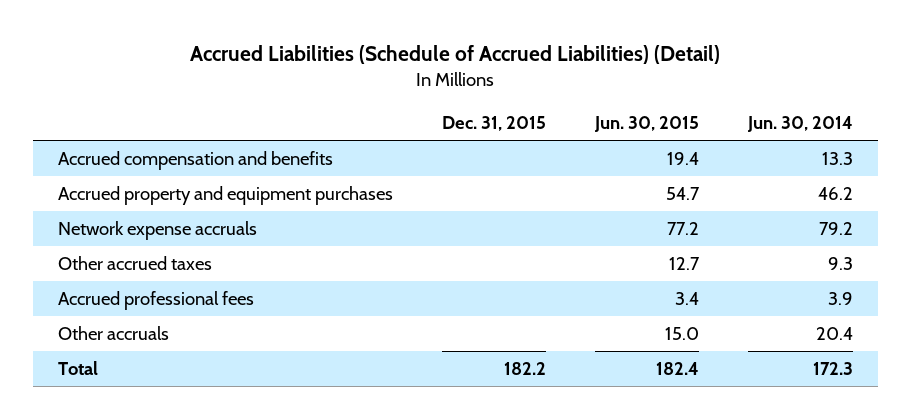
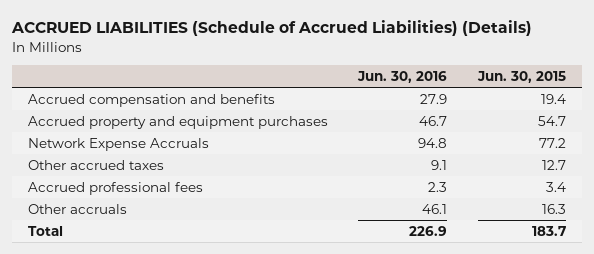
- Accrued Liabilities (Schedule of Accrued Liabilities) (Detail)
+ ACCRUED LIABILITIES (Schedule of Accrued Liabilities) (Details)
- | Dec. 31, 2015 | Jun. 30, 2015 | Jun. 30, 2014
+ | Jun. 30, 2016 | Jun. 30, 2015
- Network expense accruals | | 77.2 | 79.2
+ Network Expense Accruals | 94.8 | 77.2
- Other accruals | | 15.0 | 20.4
- Total | 182.2 | 182.4 | 172.3
+ Other accruals | 46.1 | 16.3
+ Total | 226.9 | 183.7

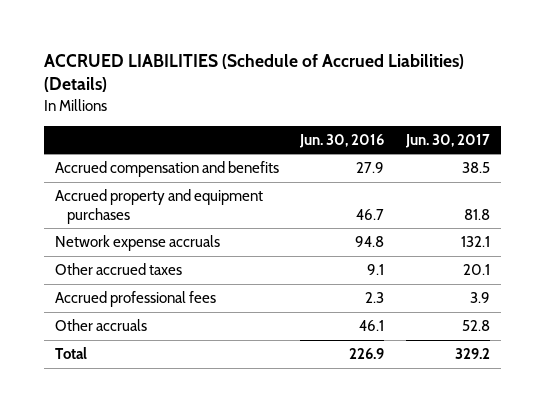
- | Jun. 30, 2016 | Jun. 30, 2015
+ | Jun. 30, 2016 | Jun. 30, 2017
- Network Expense Accruals | 94.8 | 77.2
+ Network expense accruals | 94.8 | 132.1

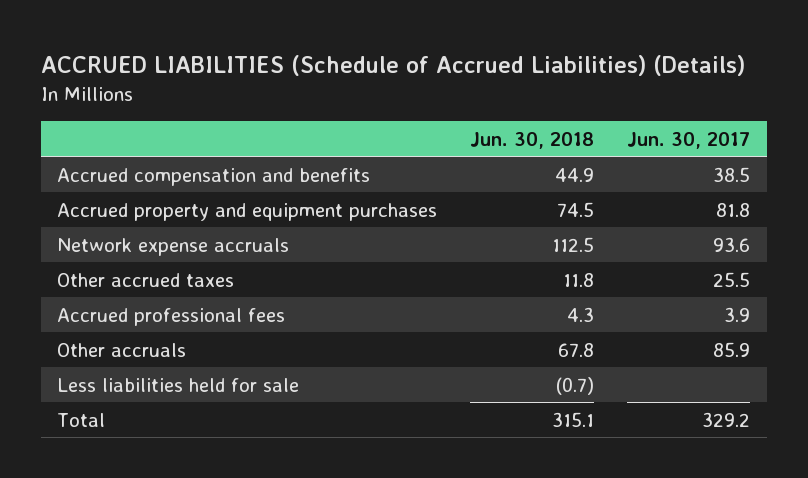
- | Jun. 30, 2016 | Jun. 30, 2017
+ | Jun. 30, 2018 | Jun. 30, 2017
- Network expense accruals | 94.8 | 132.1
- Other accrued taxes | 9.1 | 20.1
+ Network expense accruals | 112.5 | 93.6
+ Other accrued taxes | 11.8 | 25.5
- Other accruals | 46.1 | 52.8
+ Other accruals | 67.8 | 85.9
+ Less liabilities held for sale | (0.7) |

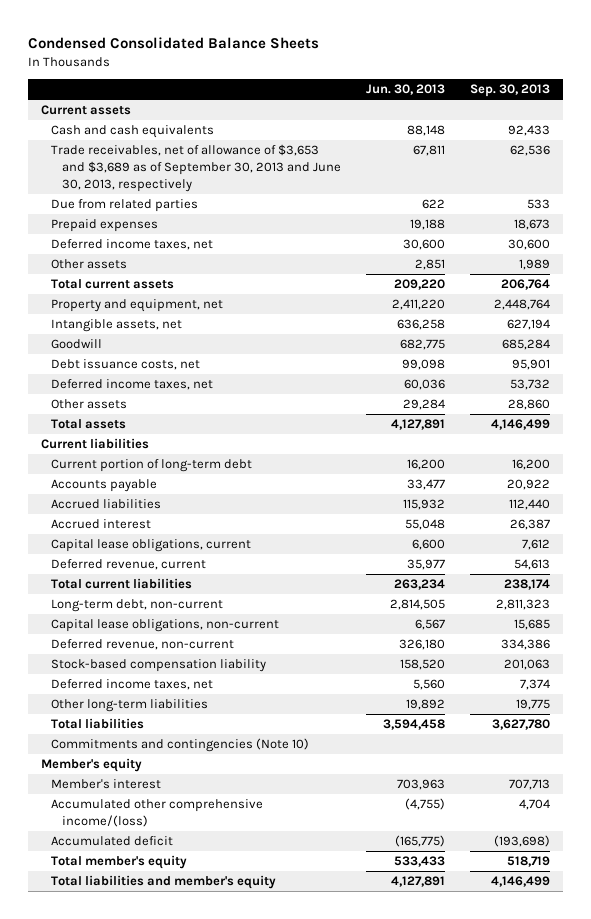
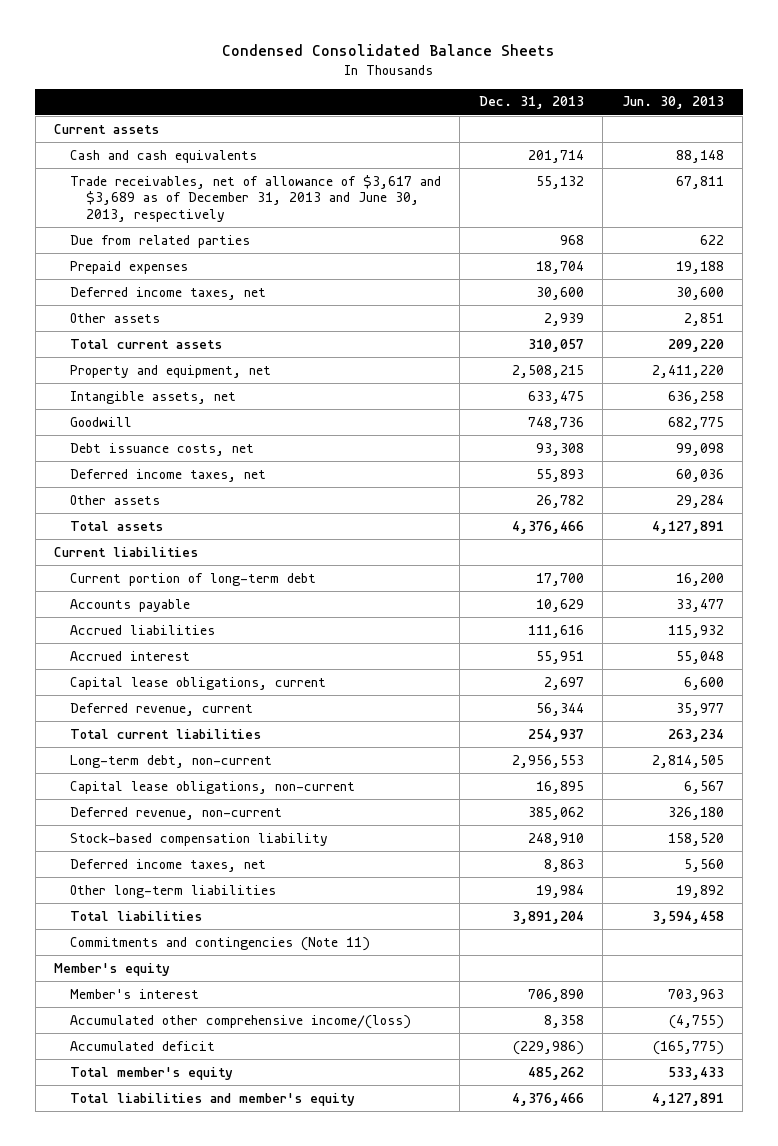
- | Jun. 30, 2013 | Sep. 30, 2013
+ | Dec. 31, 2013 | Jun. 30, 2013
- Trade receivables, net of allowance of $3,653 and $3,689 as of September 30, 2013 and June 30, 2013, respectively | 67,811 | 62,536
+ Trade receivables, net of allowance of $3,617 and $3,689 as of December 31, 2013 and June 30, 2013, respectively | 55,132 | 67,811
- Commitments and contingencies (Note 10)
+ Commitments and contingencies (Note 11)

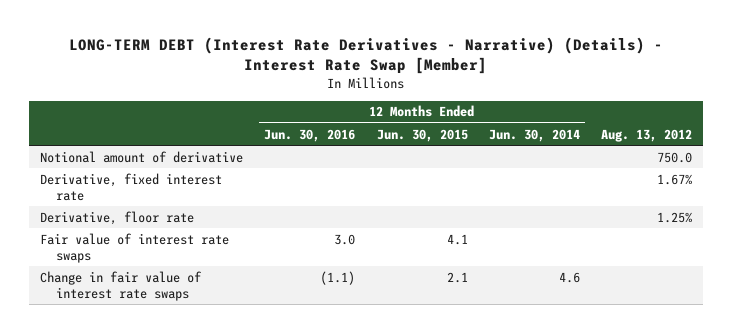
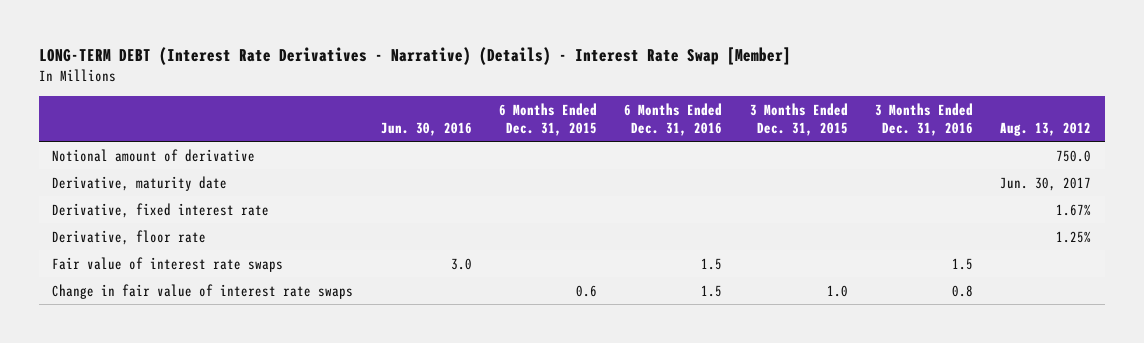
- | 12 Months Ended Jun. 30, 2016 | 12 Months Ended Jun. 30, 2015 | 12 Months Ended Jun. 30, 2014 | Aug. 13, 2012
+ | Jun. 30, 2016 | 6 Months Ended Dec. 31, 2015 | 6 Months Ended Dec. 31, 2016 | 3 Months Ended Dec. 31, 2015 | 3 Months Ended Dec. 31, 2016 | Aug. 13, 2012
+ Derivative, maturity date | | | | | | Jun. 30, 2017

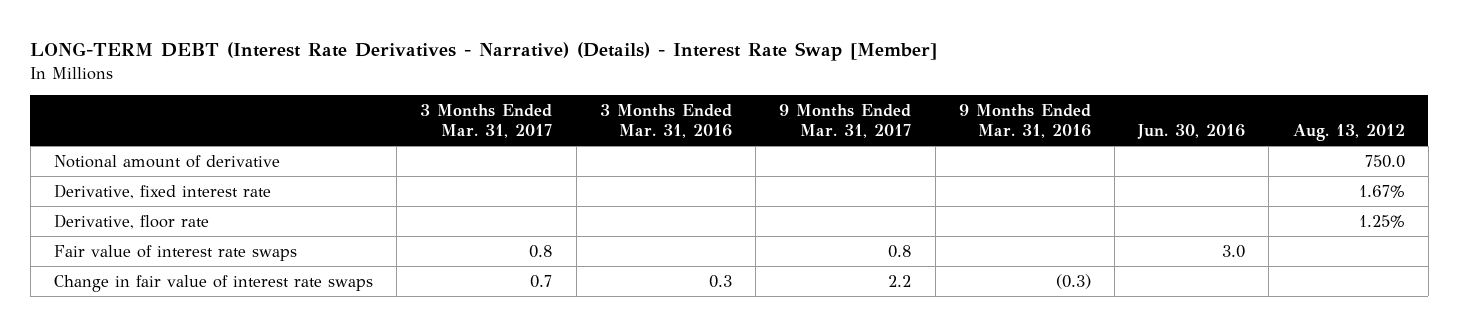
- | Jun. 30, 2016 | 6 Months Ended Dec. 31, 2015 | 6 Months Ended Dec. 31, 2016 | 3 Months Ended Dec. 31, 2015 | 3 Months Ended Dec. 31, 2016 | Aug. 13, 2012
+ | 3 Months Ended Mar. 31, 2017 | 3 Months Ended Mar. 31, 2016 | 9 Months Ended Mar. 31, 2017 | 9 Months Ended Mar. 31, 2016 | Jun. 30, 2016 | Aug. 13, 2012
- Derivative, maturity date | | | | | | Jun. 30, 2017

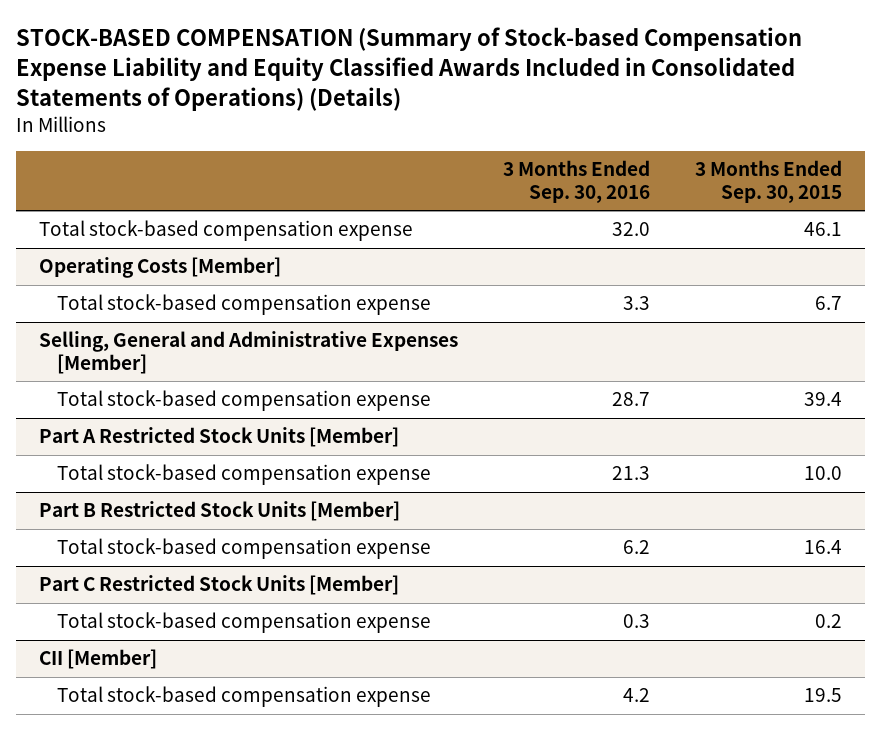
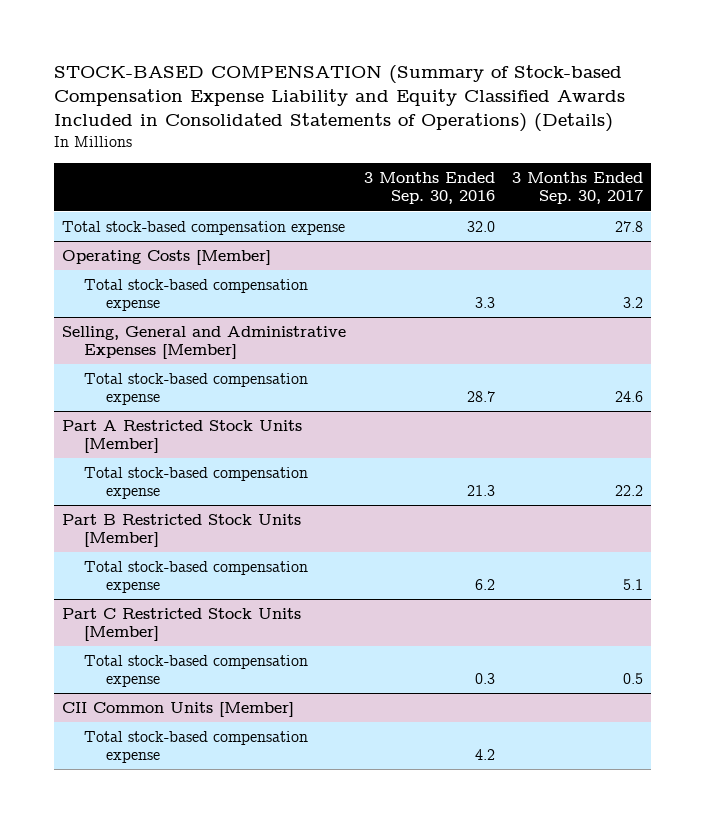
- | 3 Months Ended Sep. 30, 2016 | 3 Months Ended Sep. 30, 2015
+ | 3 Months Ended Sep. 30, 2016 | 3 Months Ended Sep. 30, 2017
- CII [Member]
+ CII Common Units [Member]

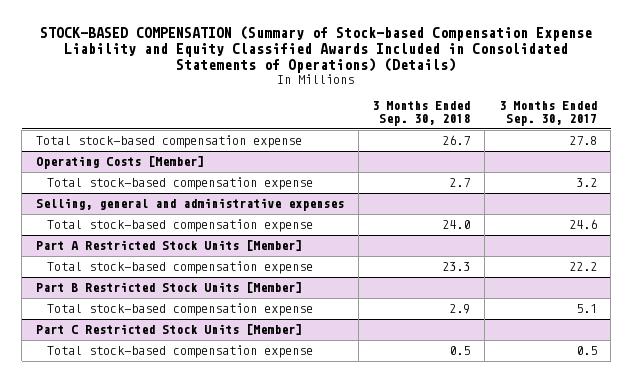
- | 3 Months Ended Sep. 30, 2016 | 3 Months Ended Sep. 30, 2017
+ | 3 Months Ended Sep. 30, 2018 | 3 Months Ended Sep. 30, 2017
- Selling, General and Administrative Expenses [Member]
+ Selling, general and administrative expenses
- CII Common Units [Member]
- Total stock-based compensation expense | 4.2 |

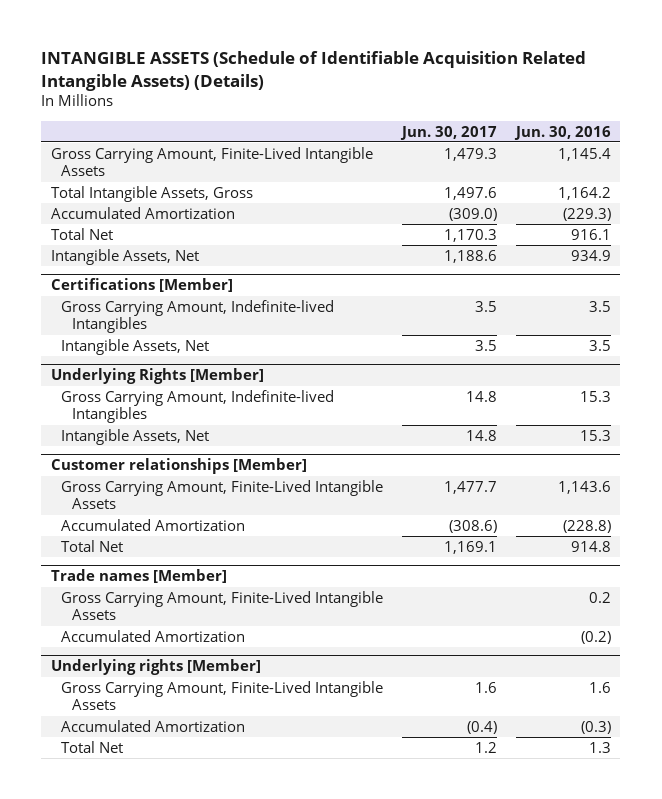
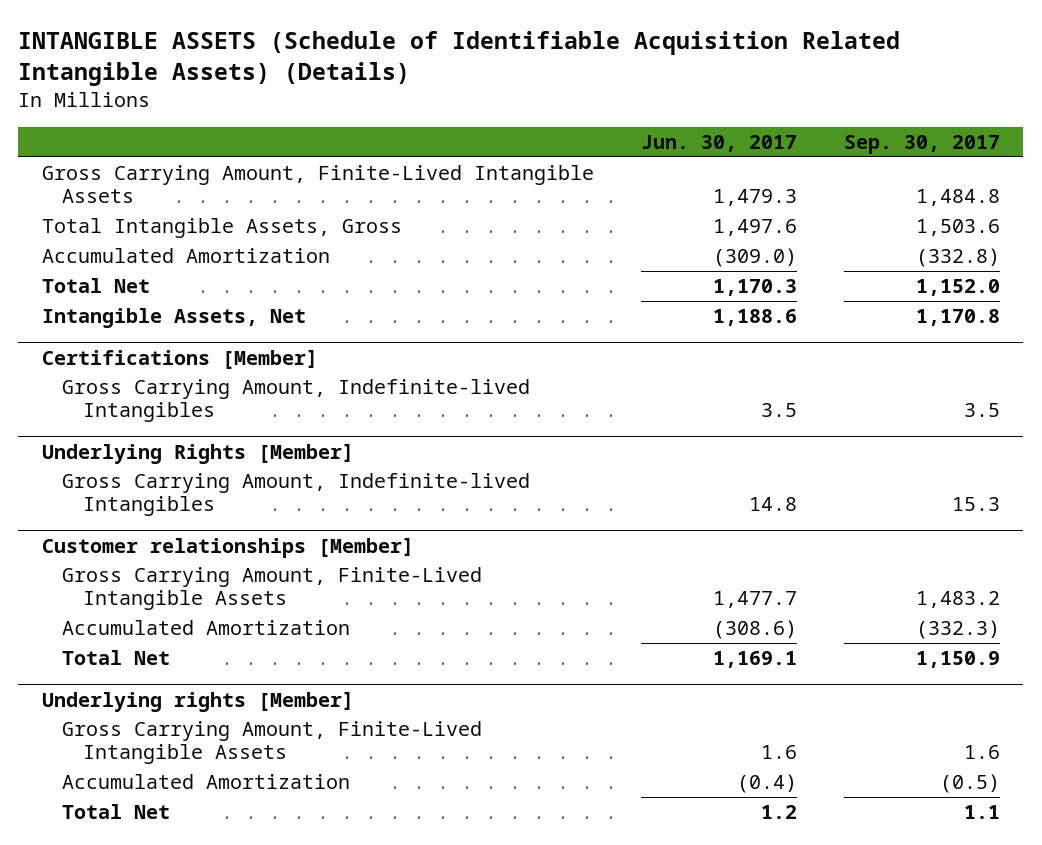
- | Jun. 30, 2017 | Jun. 30, 2016
+ | Jun. 30, 2017 | Sep. 30, 2017
@ Certifications [Member]
- Intangible Assets, Net | 3.5 | 3.5
@ Underlying Rights [Member]
- Intangible Assets, Net | 14.8 | 15.3
- Trade names [Member]
- Gross Carrying Amount, Finite-Lived Intangible Assets | | 0.2
- Accumulated Amortization | | (0.2)

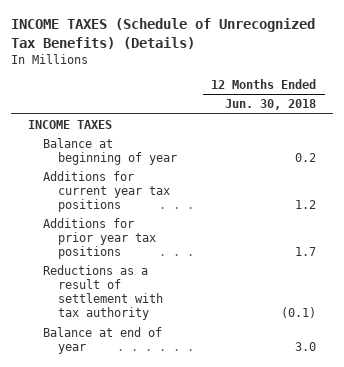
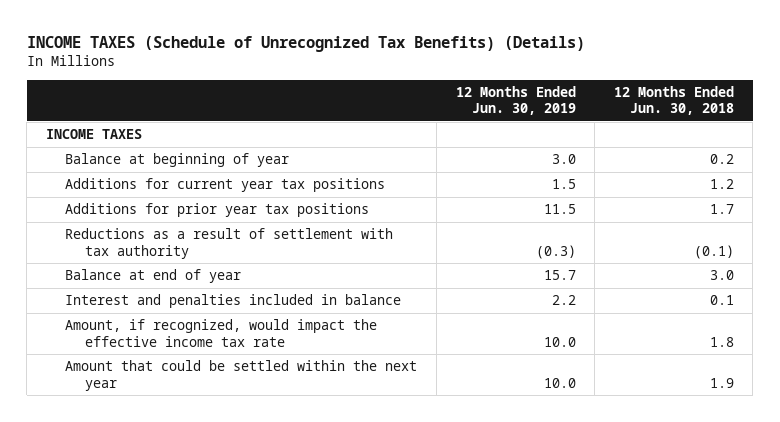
- | 12 Months Ended Jun. 30, 2018
+ | 12 Months Ended Jun. 30, 2019 | 12 Months Ended Jun. 30, 2018
+ Interest and penalties included in balance | 2.2 | 0.1
+ Amount, if recognized, would impact the effective income tax rate | 10.0 | 1.8
+ Amount that could be settled within the next year | 10.0 | 1.9

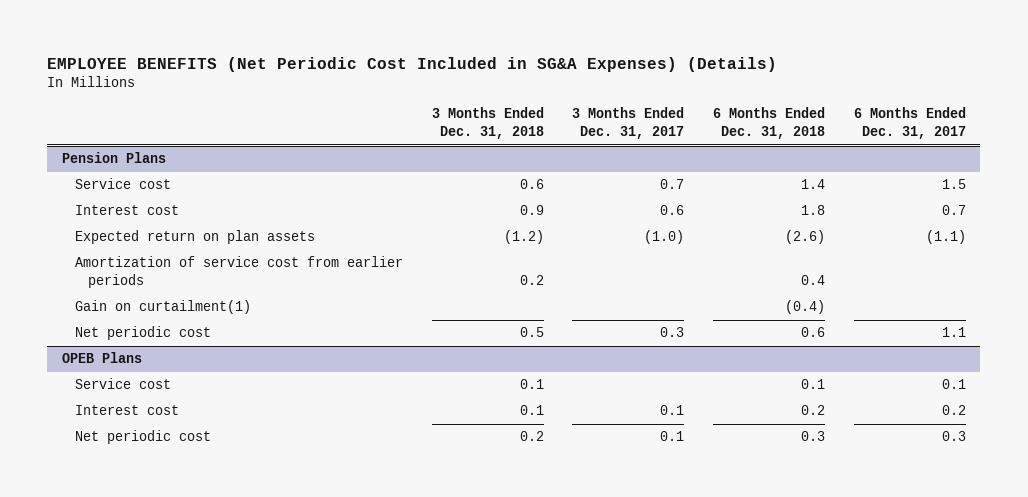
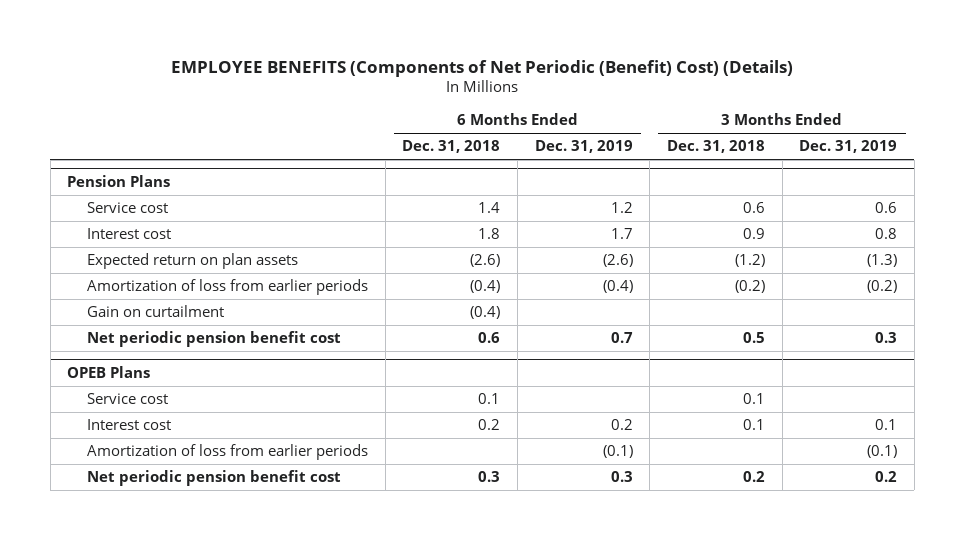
- EMPLOYEE BENEFITS (Net Periodic Cost Included in SG&A Expenses) (Details)
+ EMPLOYEE BENEFITS (Components of Net Periodic (Benefit) Cost) (Details)
- | 3 Months Ended Dec. 31, 2018 | 3 Months Ended Dec. 31, 2017 | 6 Months Ended Dec. 31, 2018 | 6 Months Ended Dec. 31, 2017
+ | 6 Months Ended Dec. 31, 2018 | 6 Months Ended Dec. 31, 2019 | 3 Months Ended Dec. 31, 2018 | 3 Months Ended Dec. 31, 2019
@ Pension Plans
- Amortization of service cost from earlier periods | 0.2 | | 0.4 |
- Gain on curtailment(1) | | | (0.4) |
- Net periodic cost | 0.5 | 0.3 | 0.6 | 1.1
+ Amortization of loss from earlier periods | (0.4) | (0.4) | (0.2) | (0.2)
+ Gain on curtailment | (0.4) | | |
+ Net periodic pension benefit cost | 0.6 | 0.7 | 0.5 | 0.3
@ OPEB Plans
- Net periodic cost | 0.2 | 0.1 | 0.3 | 0.3
+ Amortization of loss from earlier periods | | (0.1) | | (0.1)
+ Net periodic pension benefit cost | 0.3 | 0.3 | 0.2 | 0.2

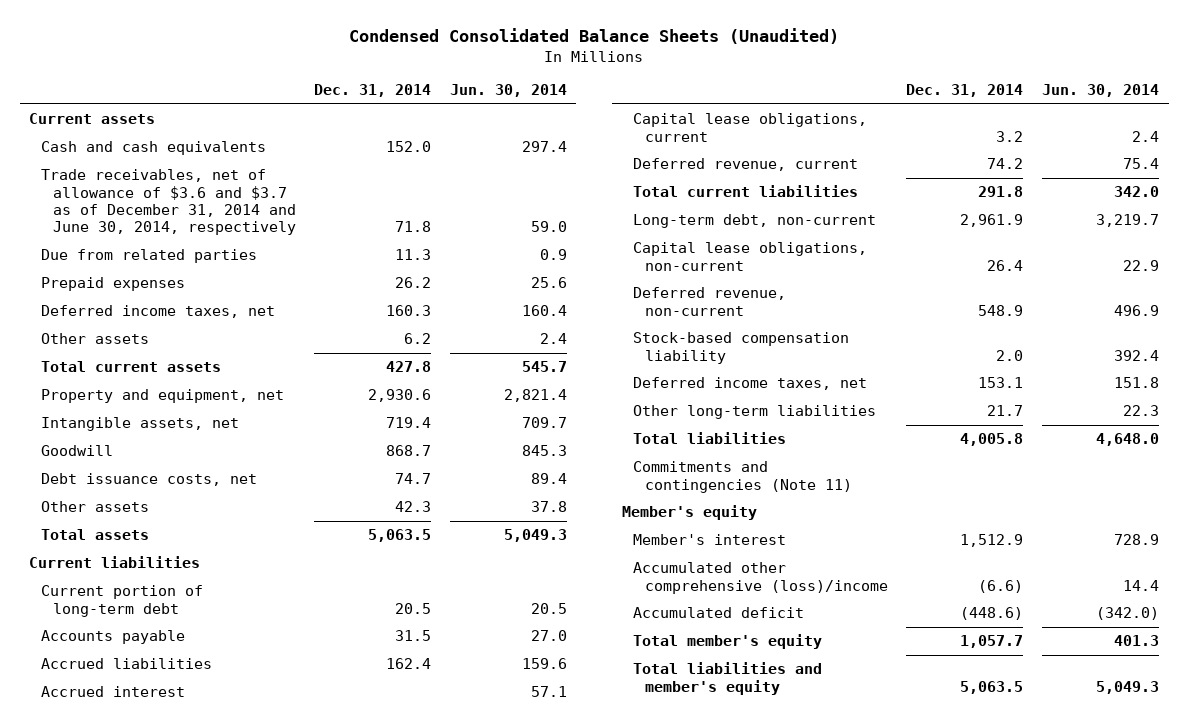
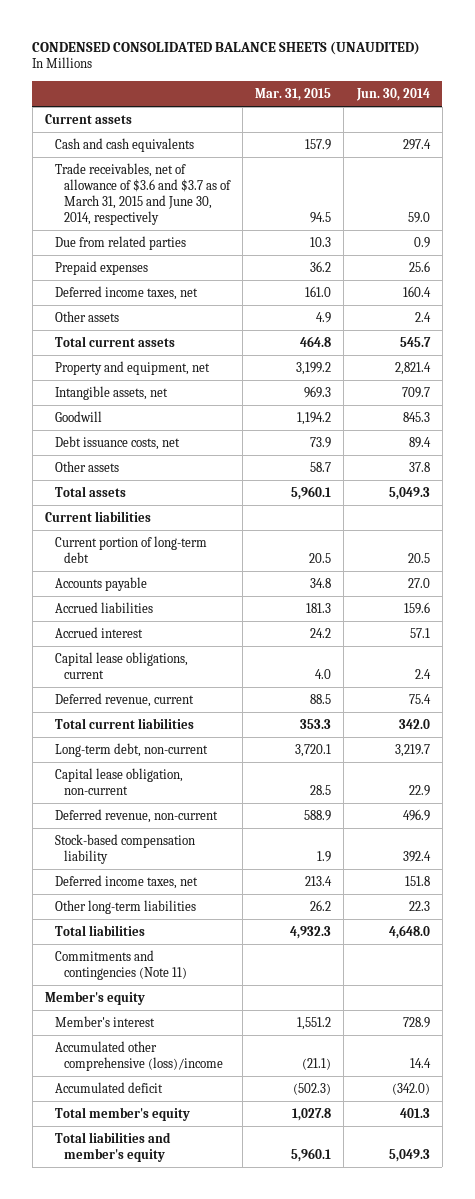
- Condensed Consolidated Balance Sheets (Unaudited)
+ CONDENSED CONSOLIDATED BALANCE SHEETS (UNAUDITED)
- | Dec. 31, 2014 | Jun. 30, 2014
+ | Mar. 31, 2015 | Jun. 30, 2014
- Trade receivables, net of allowance of $3.6 and $3.7 as of December 31, 2014 and June 30, 2014, respectively | 71.8 | 59.0
+ Trade receivables, net of allowance of $3.6 and $3.7 as of March 31, 2015 and June 30, 2014, respectively | 94.5 | 59.0
- Capital lease obligations, non-current | 26.4 | 22.9
+ Capital lease obligation, non-current | 28.5 | 22.9

